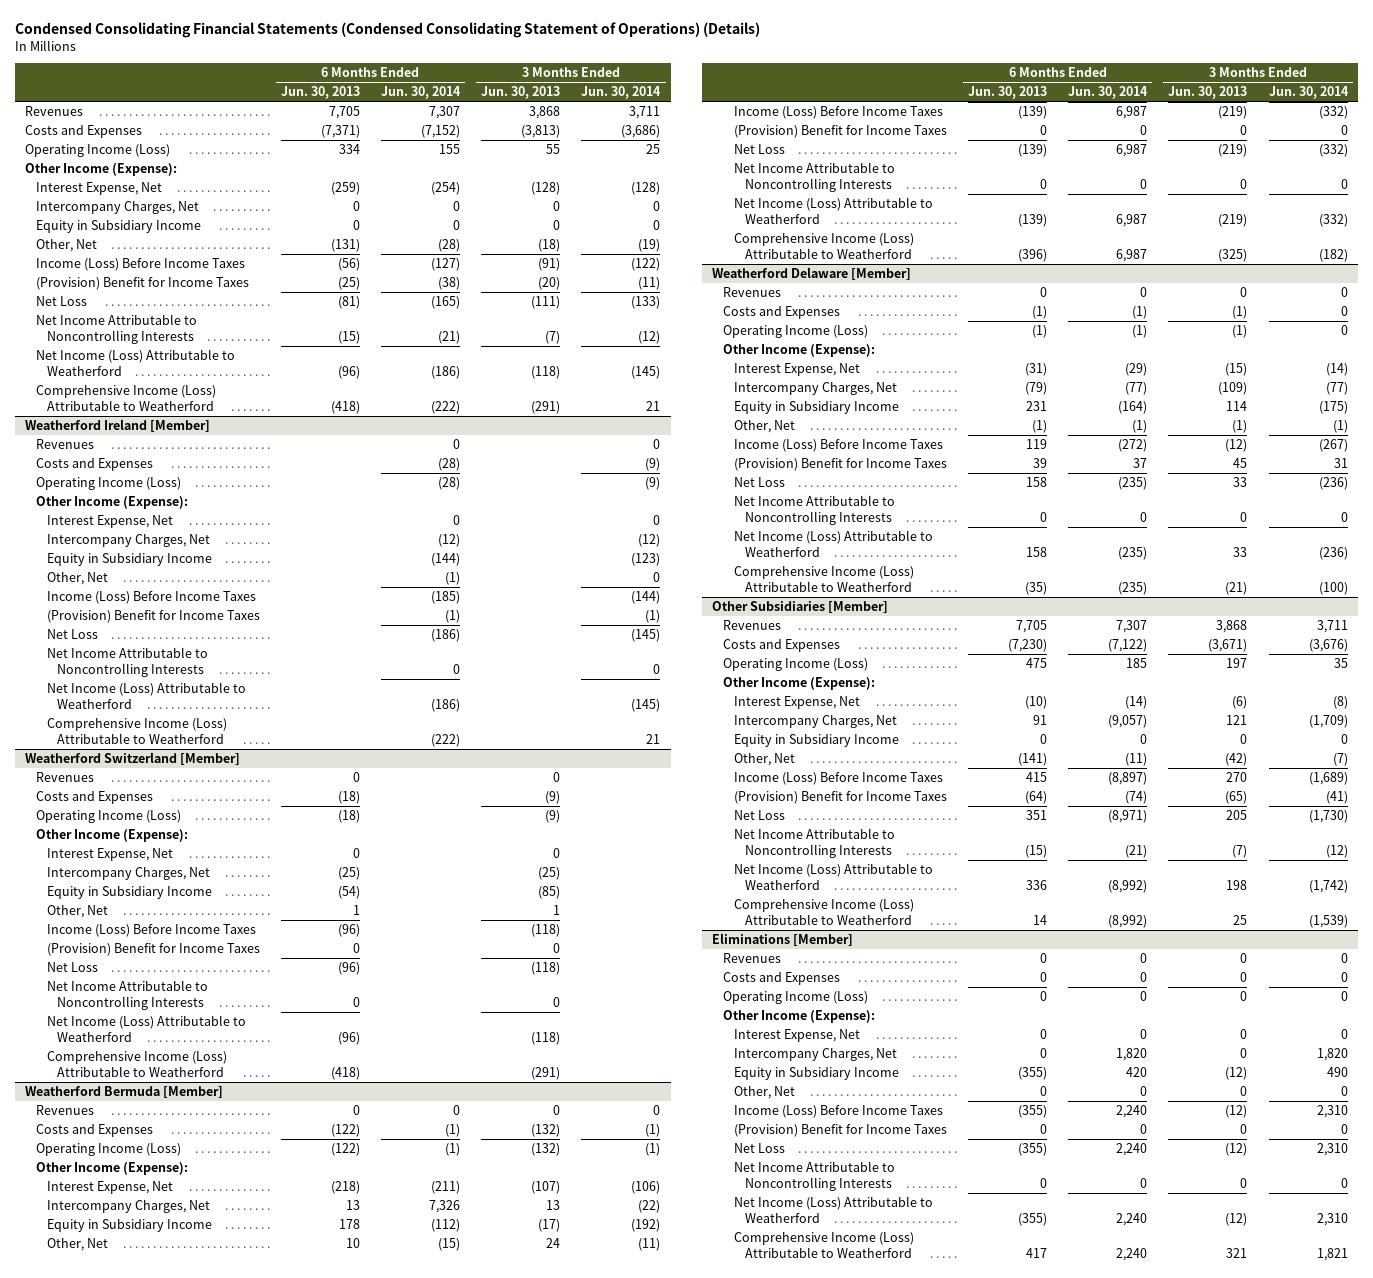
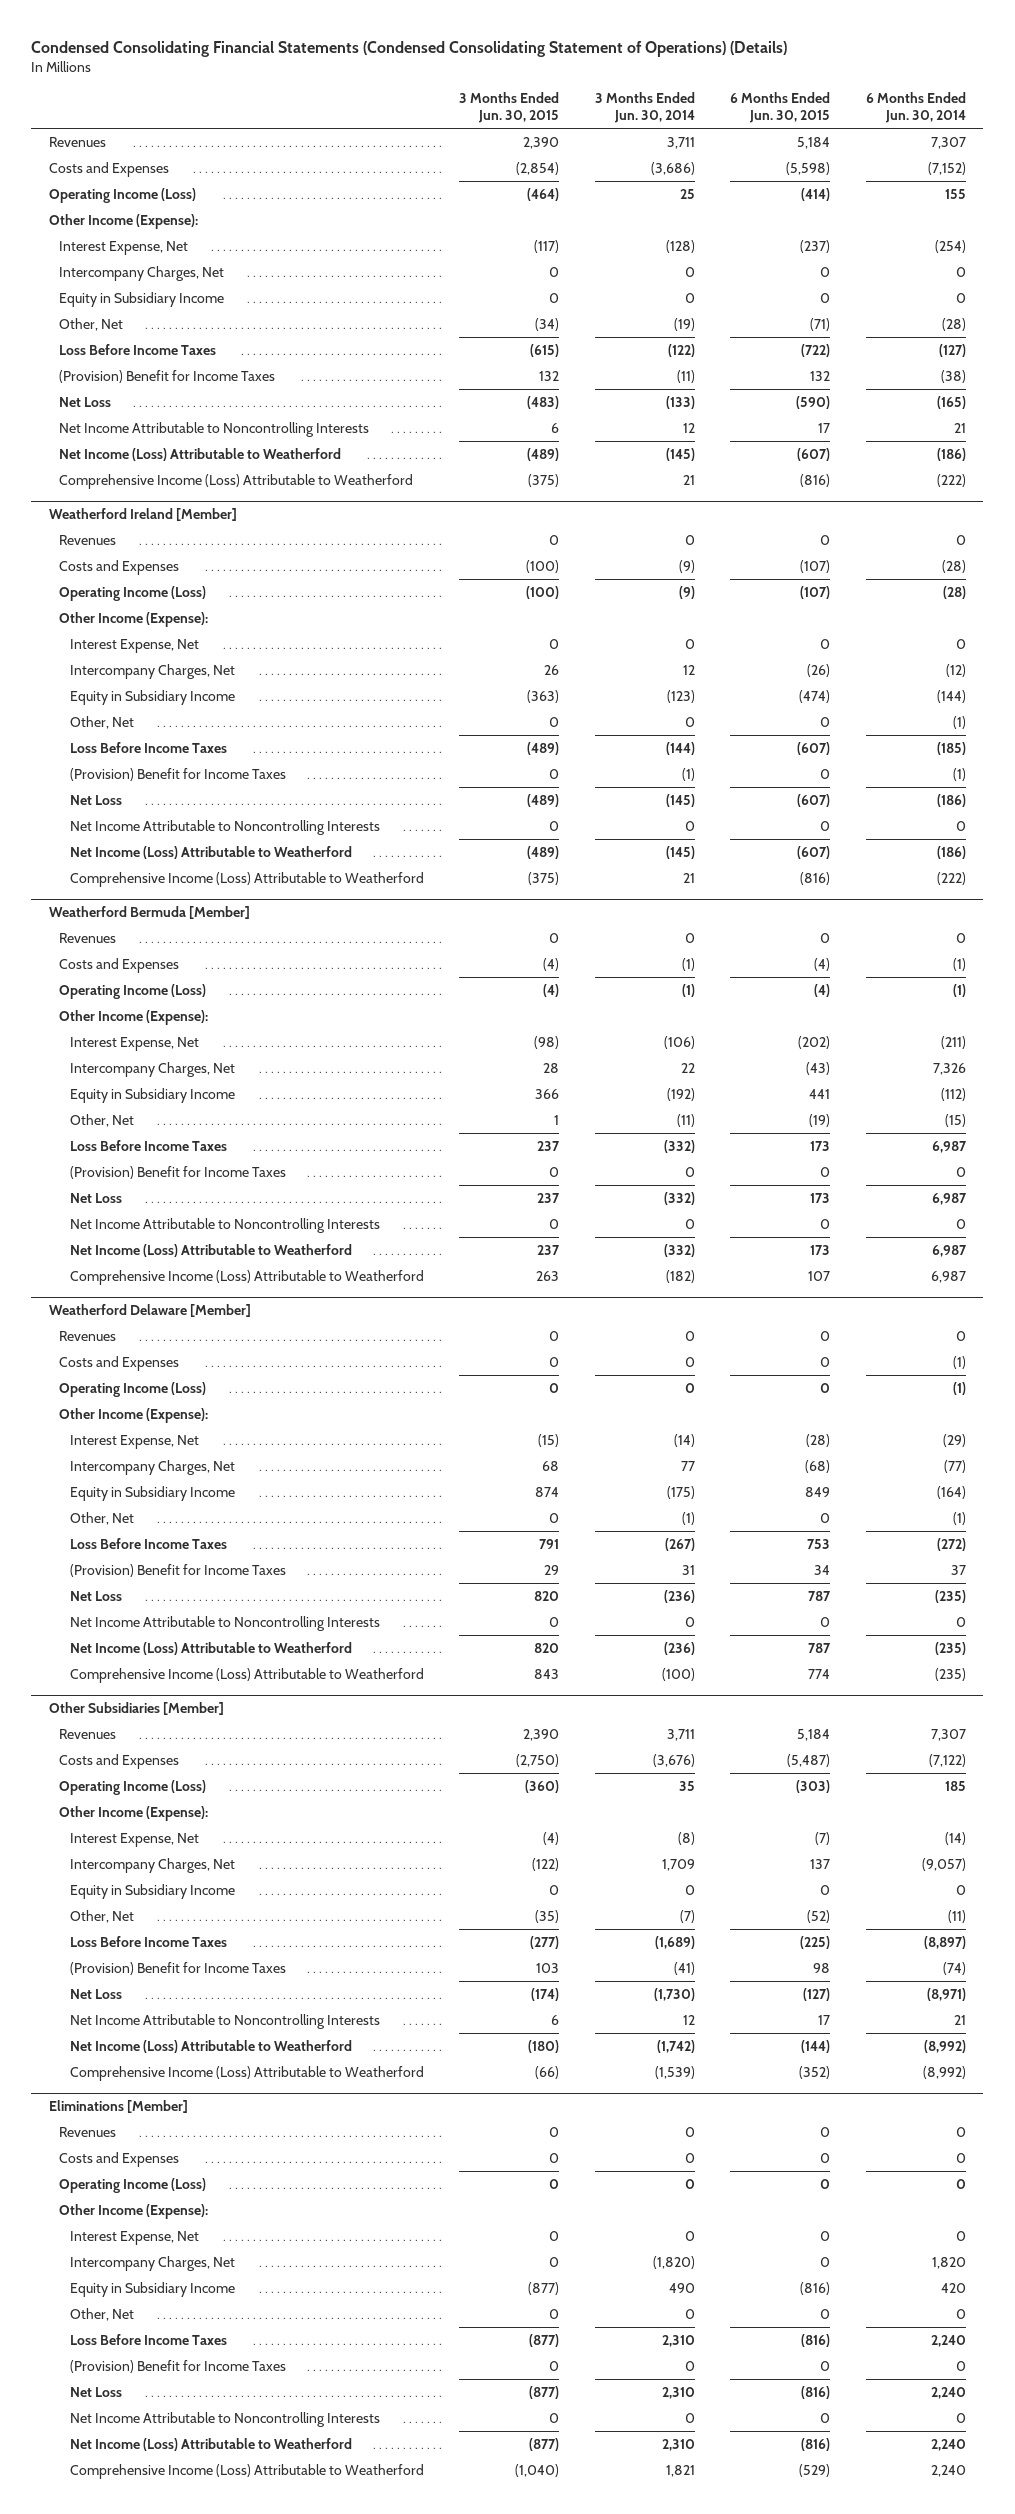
- | 6 Months Ended Jun. 30, 2013 | 6 Months Ended Jun. 30, 2014 | 3 Months Ended Jun. 30, 2013 | 3 Months Ended Jun. 30, 2014
+ | 3 Months Ended Jun. 30, 2015 | 3 Months Ended Jun. 30, 2014 | 6 Months Ended Jun. 30, 2015 | 6 Months Ended Jun. 30, 2014
- Income (Loss) Before Income Taxes | (56) | (127) | (91) | (122)
+ Loss Before Income Taxes | (615) | (122) | (722) | (127)
- Net Income Attributable to Noncontrolling Interests | (15) | (21) | (7) | (12)
+ Net Income Attributable to Noncontrolling Interests | 6 | 12 | 17 | 21
@ Weatherford Ireland [Member]
- Intercompany Charges, Net | | (12) | | (12)
+ Intercompany Charges, Net | 26 | 12 | (26) | (12)
- Income (Loss) Before Income Taxes | | (185) | | (144)
+ Loss Before Income Taxes | (489) | (144) | (607) | (185)
- Weatherford Switzerland [Member]
- Revenues | 0 | | 0 |
- Costs and Expenses | (18) | | (9) |
- Operating Income (Loss) | (18) | | (9) |
- Other Income (Expense):
- Interest Expense, Net | 0 | | 0 |
- Intercompany Charges, Net | (25) | | (25) |
- Equity in Subsidiary Income | (54) | | (85) |
- Other, Net | 1 | | 1 |
- Income (Loss) Before Income Taxes | (96) | | (118) |
- (Provision) Benefit for Income Taxes | 0 | | 0 |
- Net Loss | (96) | | (118) |
- Net Income Attributable to Noncontrolling Interests | 0 | | 0 |
- Net Income (Loss) Attributable to Weatherford | (96) | | (118) |
- Comprehensive Income (Loss) Attributable to Weatherford | (418) | | (291) |
@ Weatherford Bermuda [Member]
- Intercompany Charges, Net | 13 | 7,326 | 13 | (22)
+ Intercompany Charges, Net | 28 | 22 | (43) | 7,326
- Income (Loss) Before Income Taxes | (139) | 6,987 | (219) | (332)
+ Loss Before Income Taxes | 237 | (332) | 173 | 6,987
@ Weatherford Delaware [Member]
- Intercompany Charges, Net | (79) | (77) | (109) | (77)
+ Intercompany Charges, Net | 68 | 77 | (68) | (77)
- Income (Loss) Before Income Taxes | 119 | (272) | (12) | (267)
+ Loss Before Income Taxes | 791 | (267) | 753 | (272)
@ Other Subsidiaries [Member]
- Intercompany Charges, Net | 91 | (9,057) | 121 | (1,709)
+ Intercompany Charges, Net | (122) | 1,709 | 137 | (9,057)
- Income (Loss) Before Income Taxes | 415 | (8,897) | 270 | (1,689)
+ Loss Before Income Taxes | (277) | (1,689) | (225) | (8,897)
- Net Income Attributable to Noncontrolling Interests | (15) | (21) | (7) | (12)
+ Net Income Attributable to Noncontrolling Interests | 6 | 12 | 17 | 21
@ Eliminations [Member]
- Intercompany Charges, Net | 0 | 1,820 | 0 | 1,820
+ Intercompany Charges, Net | 0 | (1,820) | 0 | 1,820
- Income (Loss) Before Income Taxes | (355) | 2,240 | (12) | 2,310
+ Loss Before Income Taxes | (877) | 2,310 | (816) | 2,240

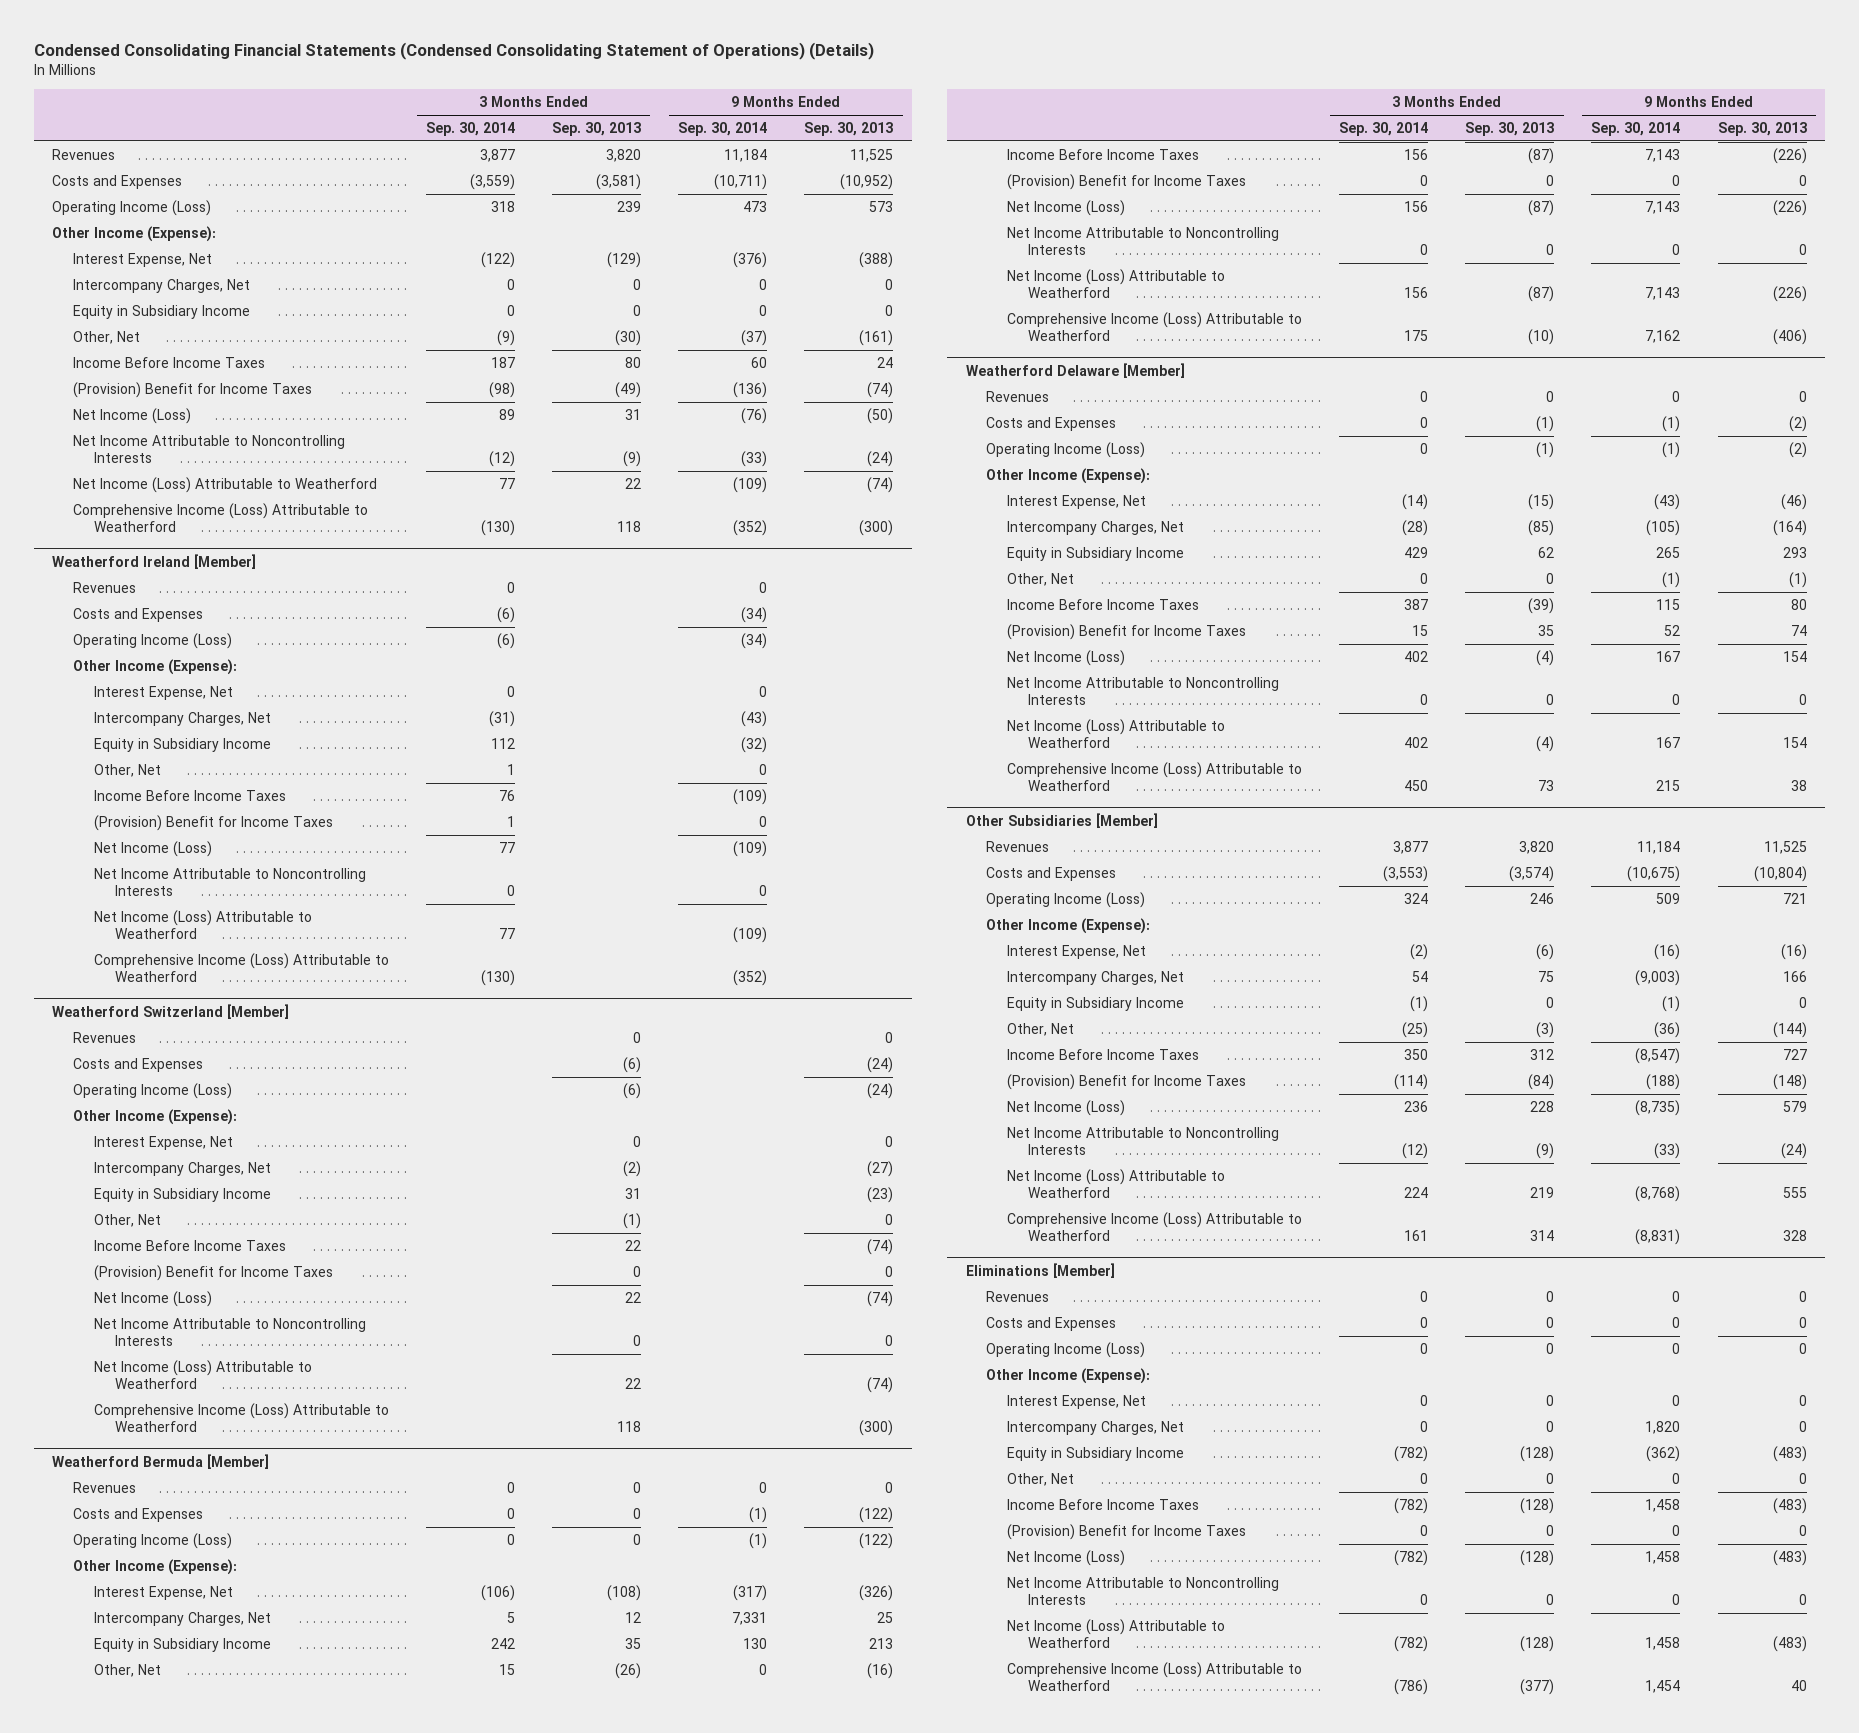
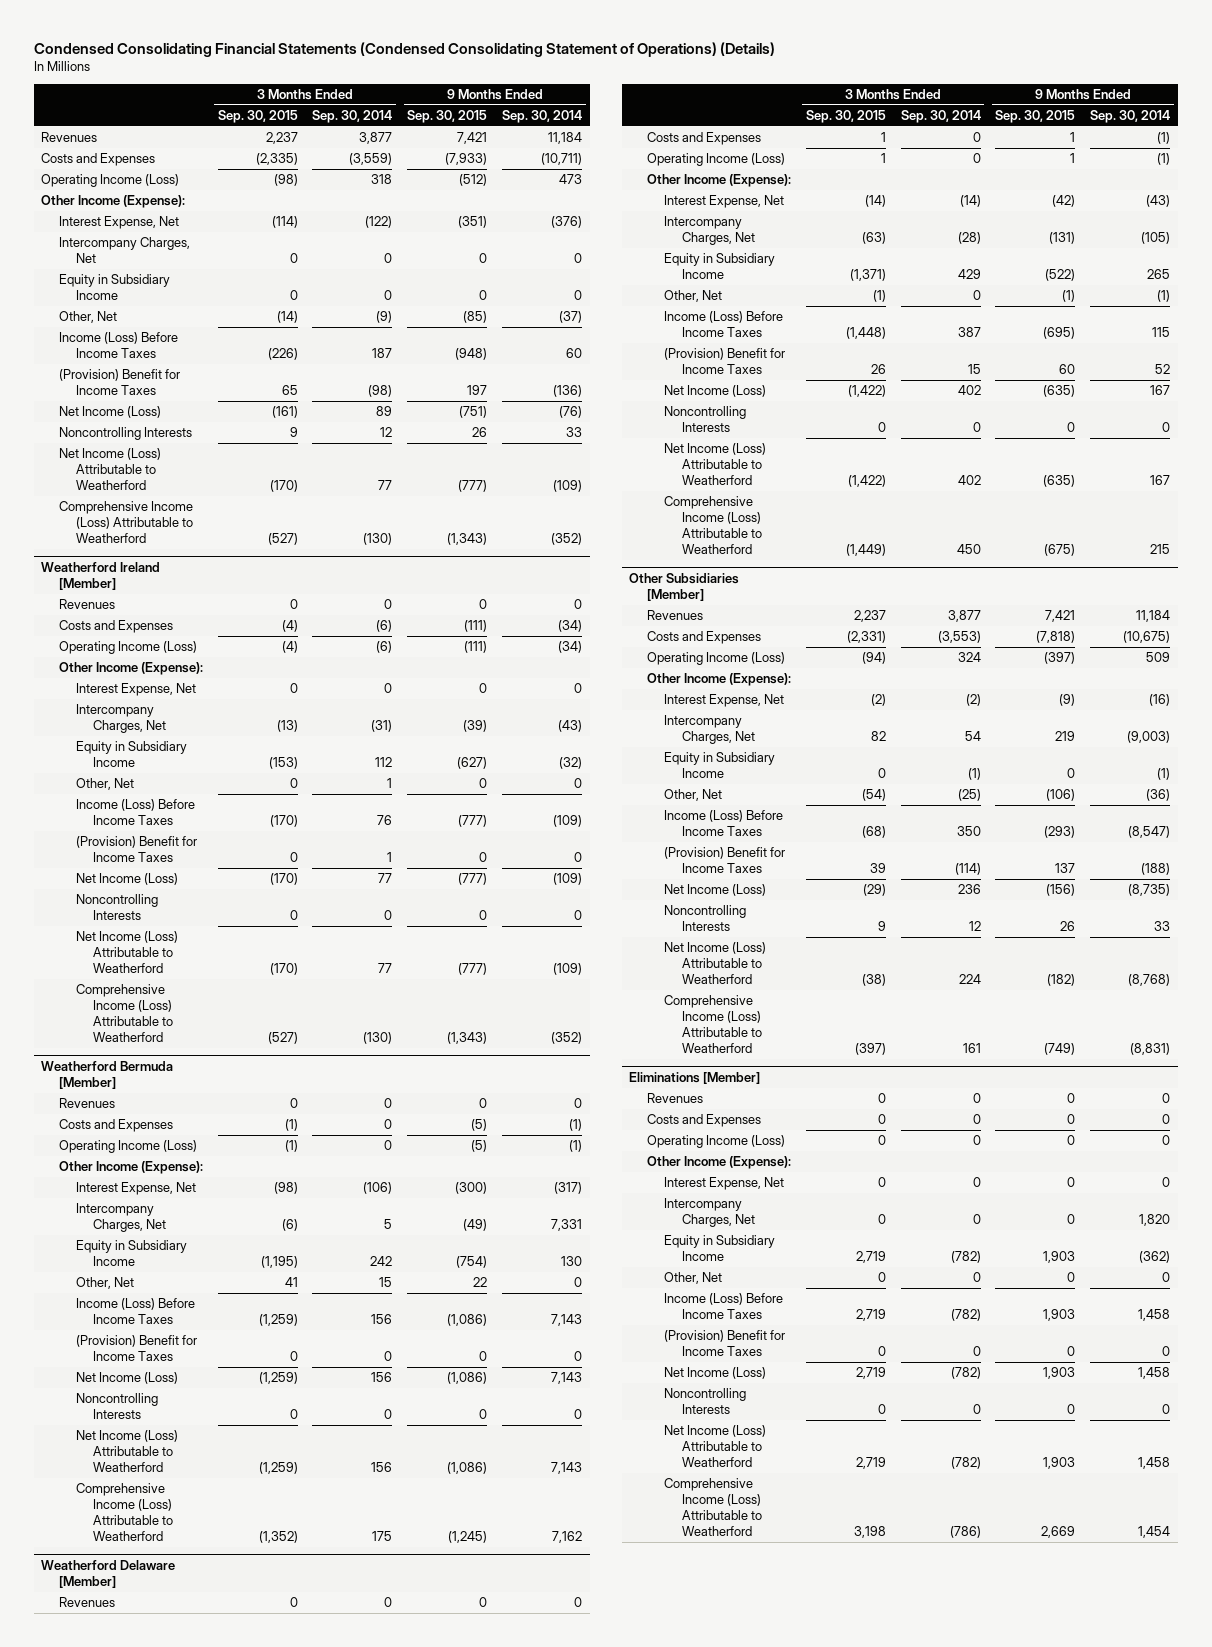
- | 3 Months Ended Sep. 30, 2014 | 3 Months Ended Sep. 30, 2013 | 9 Months Ended Sep. 30, 2014 | 9 Months Ended Sep. 30, 2013
+ | 3 Months Ended Sep. 30, 2015 | 3 Months Ended Sep. 30, 2014 | 9 Months Ended Sep. 30, 2015 | 9 Months Ended Sep. 30, 2014
- Income Before Income Taxes | 187 | 80 | 60 | 24
+ Income (Loss) Before Income Taxes | (226) | 187 | (948) | 60
- Net Income Attributable to Noncontrolling Interests | (12) | (9) | (33) | (24)
+ Noncontrolling Interests | 9 | 12 | 26 | 33
@ Weatherford Ireland [Member]
- Income Before Income Taxes | 76 | | (109) |
+ Income (Loss) Before Income Taxes | (170) | 76 | (777) | (109)
- Net Income Attributable to Noncontrolling Interests | 0 | | 0 |
+ Noncontrolling Interests | 0 | 0 | 0 | 0
- Weatherford Switzerland [Member]
- Revenues | | 0 | | 0
- Costs and Expenses | | (6) | | (24)
- Operating Income (Loss) | | (6) | | (24)
- Other Income (Expense):
- Interest Expense, Net | | 0 | | 0
- Intercompany Charges, Net | | (2) | | (27)
- Equity in Subsidiary Income | | 31 | | (23)
- Other, Net | | (1) | | 0
- Income Before Income Taxes | | 22 | | (74)
- (Provision) Benefit for Income Taxes | | 0 | | 0
- Net Income (Loss) | | 22 | | (74)
- Net Income Attributable to Noncontrolling Interests | | 0 | | 0
- Net Income (Loss) Attributable to Weatherford | | 22 | | (74)
- Comprehensive Income (Loss) Attributable to Weatherford | | 118 | | (300)
@ Weatherford Bermuda [Member]
- Income Before Income Taxes | 156 | (87) | 7,143 | (226)
+ Income (Loss) Before Income Taxes | (1,259) | 156 | (1,086) | 7,143
- Net Income Attributable to Noncontrolling Interests | 0 | 0 | 0 | 0
+ Noncontrolling Interests | 0 | 0 | 0 | 0
@ Weatherford Delaware [Member]
- Income Before Income Taxes | 387 | (39) | 115 | 80
+ Income (Loss) Before Income Taxes | (1,448) | 387 | (695) | 115
- Net Income Attributable to Noncontrolling Interests | 0 | 0 | 0 | 0
+ Noncontrolling Interests | 0 | 0 | 0 | 0
@ Other Subsidiaries [Member]
- Income Before Income Taxes | 350 | 312 | (8,547) | 727
+ Income (Loss) Before Income Taxes | (68) | 350 | (293) | (8,547)
- Net Income Attributable to Noncontrolling Interests | (12) | (9) | (33) | (24)
+ Noncontrolling Interests | 9 | 12 | 26 | 33
@ Eliminations [Member]
- Income Before Income Taxes | (782) | (128) | 1,458 | (483)
+ Income (Loss) Before Income Taxes | 2,719 | (782) | 1,903 | 1,458
- Net Income Attributable to Noncontrolling Interests | 0 | 0 | 0 | 0
+ Noncontrolling Interests | 0 | 0 | 0 | 0

